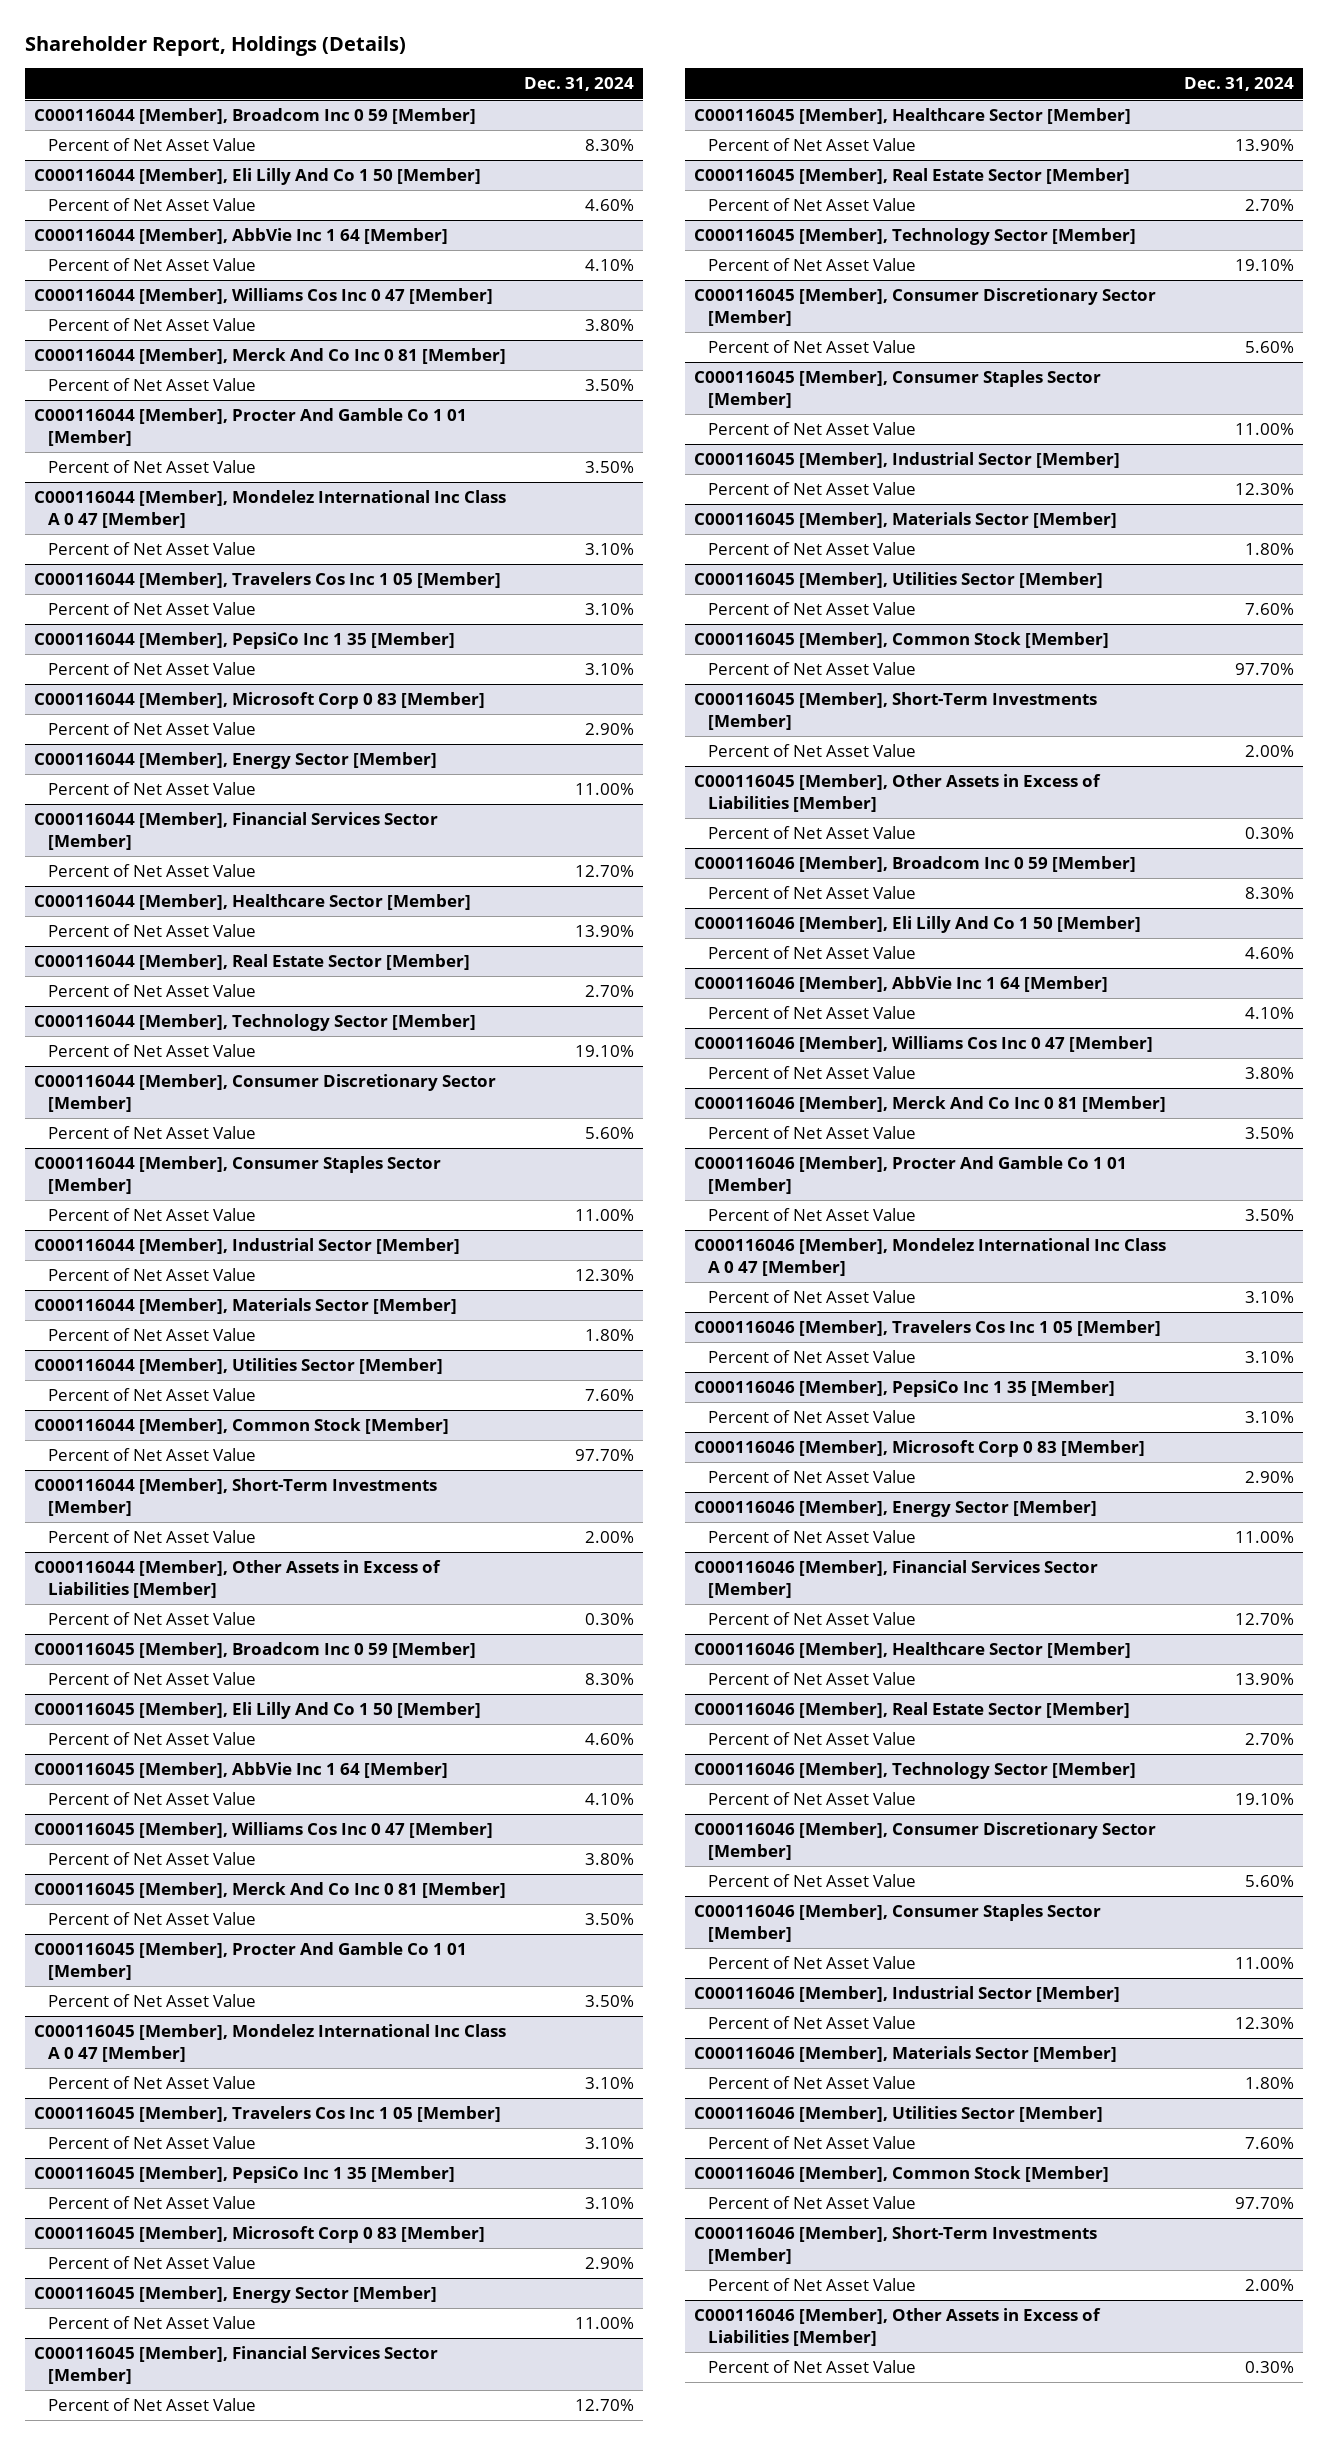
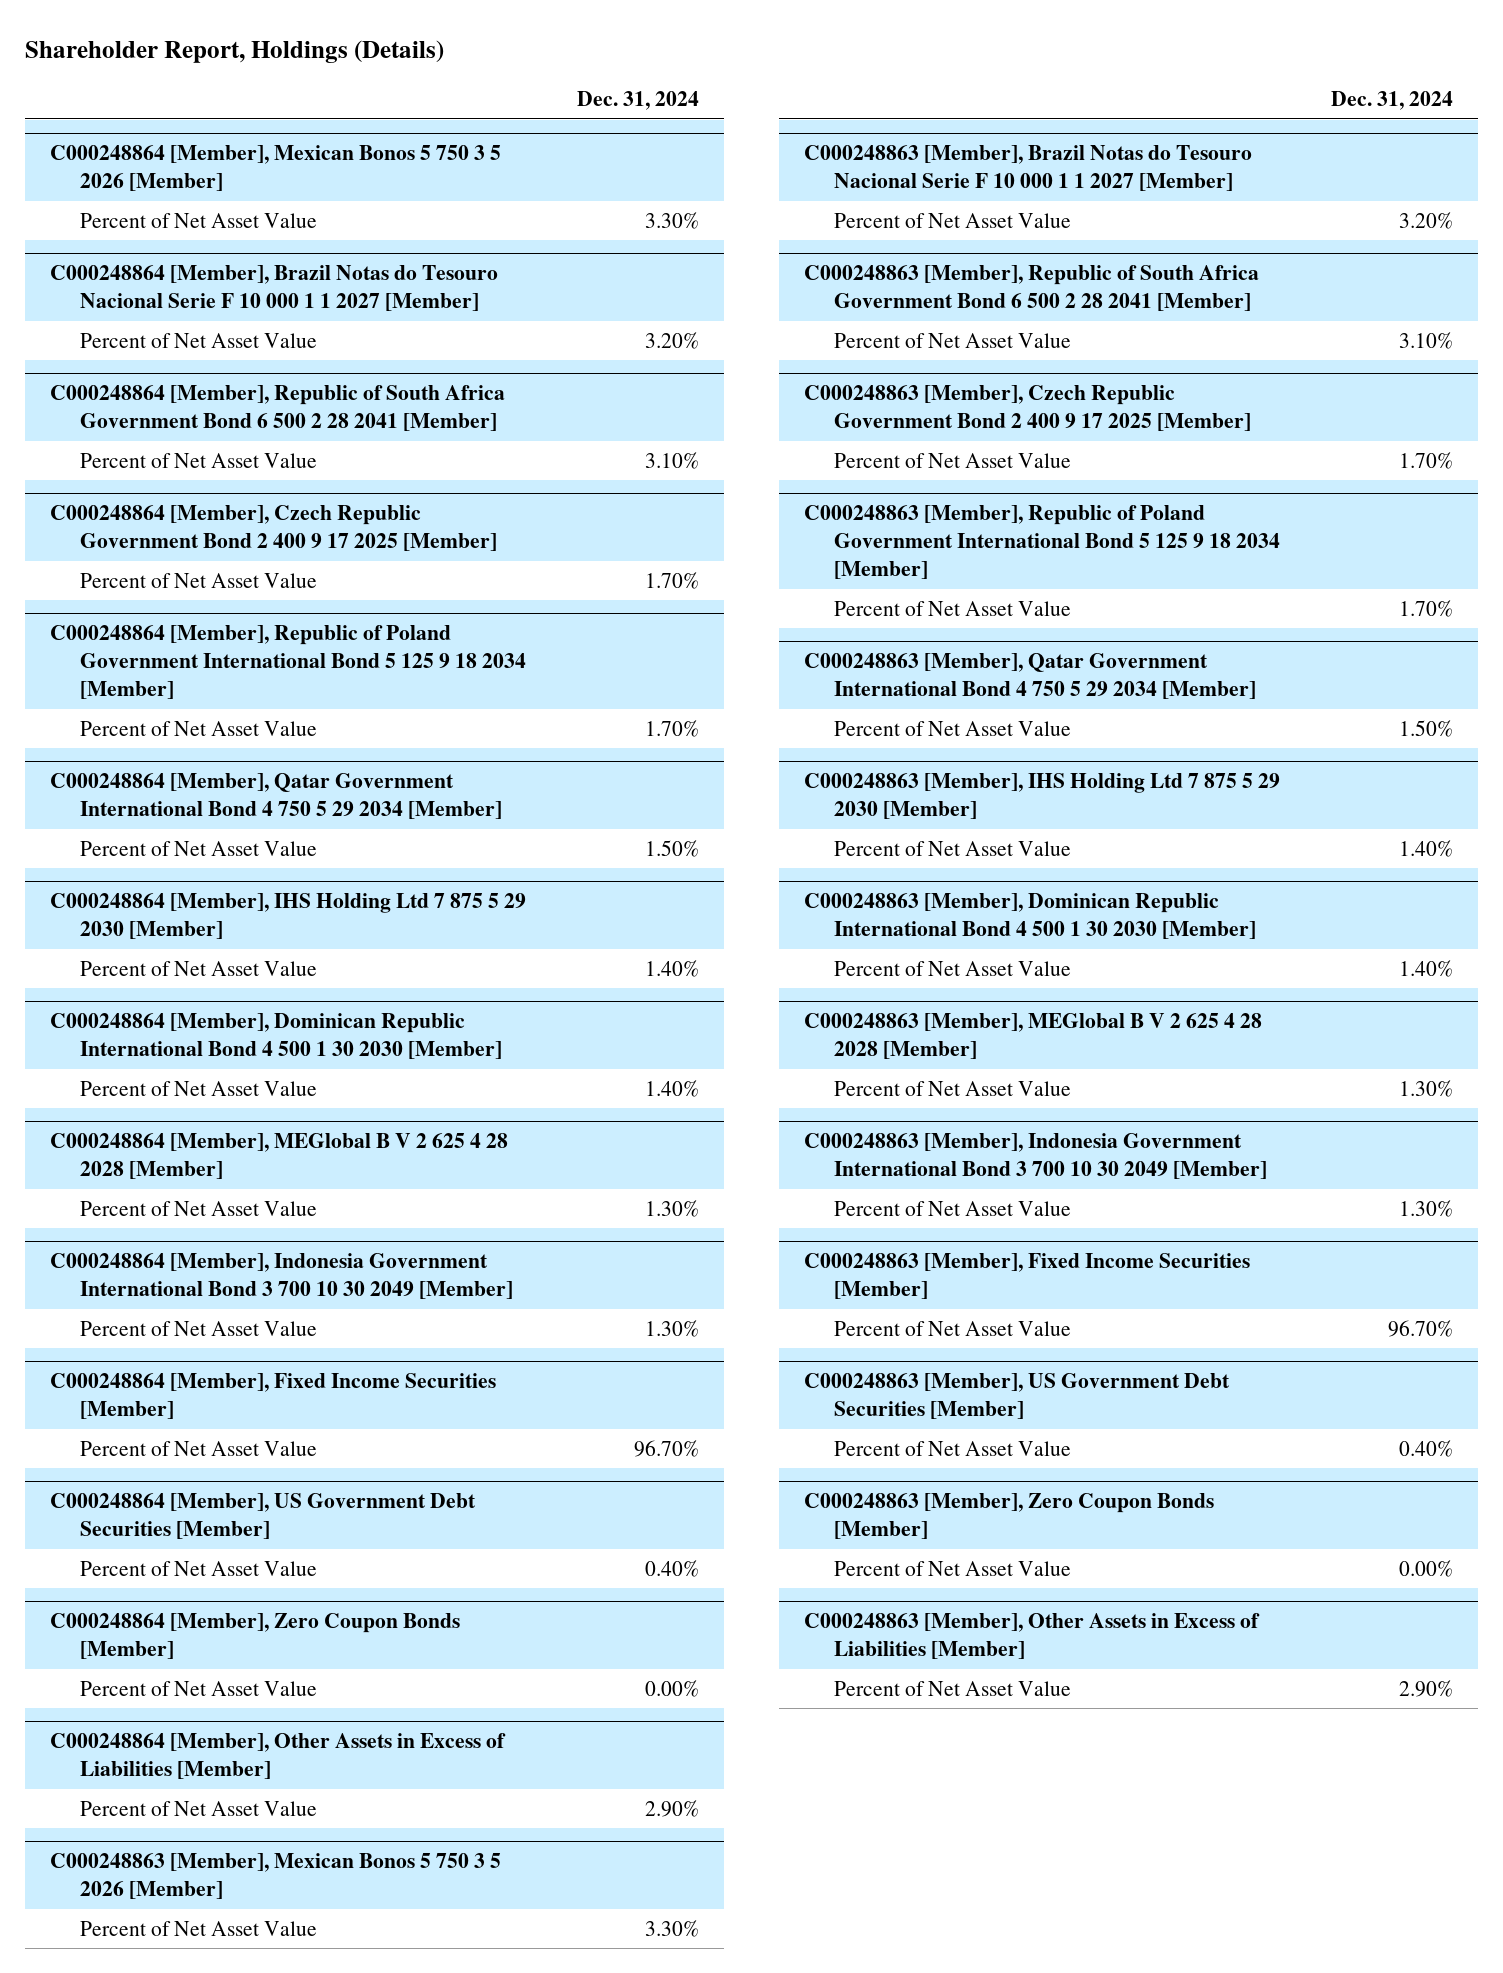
- C000116044 [Member], Broadcom Inc 0 59 [Member]
- Percent of Net Asset Value | 8.30%
- C000116044 [Member], Eli Lilly And Co 1 50 [Member]
- Percent of Net Asset Value | 4.60%
- C000116044 [Member], AbbVie Inc 1 64 [Member]
- Percent of Net Asset Value | 4.10%
- C000116044 [Member], Williams Cos Inc 0 47 [Member]
- Percent of Net Asset Value | 3.80%
- C000116044 [Member], Merck And Co Inc 0 81 [Member]
- Percent of Net Asset Value | 3.50%
- C000116044 [Member], Procter And Gamble Co 1 01 [Member]
- Percent of Net Asset Value | 3.50%
- C000116044 [Member], Mondelez International Inc Class A 0 47 [Member]
- Percent of Net Asset Value | 3.10%
- C000116044 [Member], Travelers Cos Inc 1 05 [Member]
- Percent of Net Asset Value | 3.10%
- C000116044 [Member], PepsiCo Inc 1 35 [Member]
- Percent of Net Asset Value | 3.10%
- C000116044 [Member], Microsoft Corp 0 83 [Member]
- Percent of Net Asset Value | 2.90%
- C000116044 [Member], Energy Sector [Member]
- Percent of Net Asset Value | 11.00%
- C000116044 [Member], Financial Services Sector [Member]
- Percent of Net Asset Value | 12.70%
- C000116044 [Member], Healthcare Sector [Member]
- Percent of Net Asset Value | 13.90%
- C000116044 [Member], Real Estate Sector [Member]
- Percent of Net Asset Value | 2.70%
- C000116044 [Member], Technology Sector [Member]
- Percent of Net Asset Value | 19.10%
- C000116044 [Member], Consumer Discretionary Sector [Member]
- Percent of Net Asset Value | 5.60%
- C000116044 [Member], Consumer Staples Sector [Member]
- Percent of Net Asset Value | 11.00%
- C000116044 [Member], Industrial Sector [Member]
- Percent of Net Asset Value | 12.30%
- C000116044 [Member], Materials Sector [Member]
- Percent of Net Asset Value | 1.80%
- C000116044 [Member], Utilities Sector [Member]
- Percent of Net Asset Value | 7.60%
- C000116044 [Member], Common Stock [Member]
- Percent of Net Asset Value | 97.70%
- C000116044 [Member], Short-Term Investments [Member]
- Percent of Net Asset Value | 2.00%
- C000116044 [Member], Other Assets in Excess of Liabilities [Member]
- Percent of Net Asset Value | 0.30%
- C000116045 [Member], Broadcom Inc 0 59 [Member]
- Percent of Net Asset Value | 8.30%
- C000116045 [Member], Eli Lilly And Co 1 50 [Member]
- Percent of Net Asset Value | 4.60%
- C000116045 [Member], AbbVie Inc 1 64 [Member]
- Percent of Net Asset Value | 4.10%
- C000116045 [Member], Williams Cos Inc 0 47 [Member]
- Percent of Net Asset Value | 3.80%
- C000116045 [Member], Merck And Co Inc 0 81 [Member]
- Percent of Net Asset Value | 3.50%
- C000116045 [Member], Procter And Gamble Co 1 01 [Member]
- Percent of Net Asset Value | 3.50%
- C000116045 [Member], Mondelez International Inc Class A 0 47 [Member]
- Percent of Net Asset Value | 3.10%
- C000116045 [Member], Travelers Cos Inc 1 05 [Member]
- Percent of Net Asset Value | 3.10%
- C000116045 [Member], PepsiCo Inc 1 35 [Member]
+ C000248864 [Member], Mexican Bonos 5 750 3 5 2026 [Member]
+ Percent of Net Asset Value | 3.30%
+ C000248864 [Member], Brazil Notas do Tesouro Nacional Serie F 10 000 1 1 2027 [Member]
+ Percent of Net Asset Value | 3.20%
+ C000248864 [Member], Republic of South Africa Government Bond 6 500 2 28 2041 [Member]
- C000116045 [Member], Microsoft Corp 0 83 [Member]
+ C000248864 [Member], Czech Republic Government Bond 2 400 9 17 2025 [Member]
+ Percent of Net Asset Value | 1.70%
+ C000248864 [Member], Republic of Poland Government International Bond 5 125 9 18 2034 [Member]
+ Percent of Net Asset Value | 1.70%
+ C000248864 [Member], Qatar Government International Bond 4 750 5 29 2034 [Member]
+ Percent of Net Asset Value | 1.50%
+ C000248864 [Member], IHS Holding Ltd 7 875 5 29 2030 [Member]
+ Percent of Net Asset Value | 1.40%
+ C000248864 [Member], Dominican Republic International Bond 4 500 1 30 2030 [Member]
+ Percent of Net Asset Value | 1.40%
+ C000248864 [Member], MEGlobal B V 2 625 4 28 2028 [Member]
+ Percent of Net Asset Value | 1.30%
+ C000248864 [Member], Indonesia Government International Bond 3 700 10 30 2049 [Member]
+ Percent of Net Asset Value | 1.30%
+ C000248864 [Member], Fixed Income Securities [Member]
+ Percent of Net Asset Value | 96.70%
+ C000248864 [Member], US Government Debt Securities [Member]
+ Percent of Net Asset Value | 0.40%
+ C000248864 [Member], Zero Coupon Bonds [Member]
+ Percent of Net Asset Value | 0.00%
+ C000248864 [Member], Other Assets in Excess of Liabilities [Member]
- C000116045 [Member], Energy Sector [Member]
- Percent of Net Asset Value | 11.00%
- C000116045 [Member], Financial Services Sector [Member]
- Percent of Net Asset Value | 12.70%
- C000116045 [Member], Healthcare Sector [Member]
- Percent of Net Asset Value | 13.90%
- C000116045 [Member], Real Estate Sector [Member]
- Percent of Net Asset Value | 2.70%
- C000116045 [Member], Technology Sector [Member]
- Percent of Net Asset Value | 19.10%
- C000116045 [Member], Consumer Discretionary Sector [Member]
- Percent of Net Asset Value | 5.60%
- C000116045 [Member], Consumer Staples Sector [Member]
- Percent of Net Asset Value | 11.00%
- C000116045 [Member], Industrial Sector [Member]
- Percent of Net Asset Value | 12.30%
- C000116045 [Member], Materials Sector [Member]
- Percent of Net Asset Value | 1.80%
- C000116045 [Member], Utilities Sector [Member]
- Percent of Net Asset Value | 7.60%
- C000116045 [Member], Common Stock [Member]
- Percent of Net Asset Value | 97.70%
- C000116045 [Member], Short-Term Investments [Member]
- Percent of Net Asset Value | 2.00%
- C000116045 [Member], Other Assets in Excess of Liabilities [Member]
- Percent of Net Asset Value | 0.30%
- C000116046 [Member], Broadcom Inc 0 59 [Member]
- Percent of Net Asset Value | 8.30%
- C000116046 [Member], Eli Lilly And Co 1 50 [Member]
- Percent of Net Asset Value | 4.60%
- C000116046 [Member], AbbVie Inc 1 64 [Member]
- Percent of Net Asset Value | 4.10%
- C000116046 [Member], Williams Cos Inc 0 47 [Member]
- Percent of Net Asset Value | 3.80%
- C000116046 [Member], Merck And Co Inc 0 81 [Member]
- Percent of Net Asset Value | 3.50%
- C000116046 [Member], Procter And Gamble Co 1 01 [Member]
- Percent of Net Asset Value | 3.50%
- C000116046 [Member], Mondelez International Inc Class A 0 47 [Member]
- Percent of Net Asset Value | 3.10%
- C000116046 [Member], Travelers Cos Inc 1 05 [Member]
- Percent of Net Asset Value | 3.10%
- C000116046 [Member], PepsiCo Inc 1 35 [Member]
+ C000248863 [Member], Mexican Bonos 5 750 3 5 2026 [Member]
+ Percent of Net Asset Value | 3.30%
+ C000248863 [Member], Brazil Notas do Tesouro Nacional Serie F 10 000 1 1 2027 [Member]
+ Percent of Net Asset Value | 3.20%
+ C000248863 [Member], Republic of South Africa Government Bond 6 500 2 28 2041 [Member]
- C000116046 [Member], Microsoft Corp 0 83 [Member]
+ C000248863 [Member], Czech Republic Government Bond 2 400 9 17 2025 [Member]
+ Percent of Net Asset Value | 1.70%
+ C000248863 [Member], Republic of Poland Government International Bond 5 125 9 18 2034 [Member]
+ Percent of Net Asset Value | 1.70%
+ C000248863 [Member], Qatar Government International Bond 4 750 5 29 2034 [Member]
+ Percent of Net Asset Value | 1.50%
+ C000248863 [Member], IHS Holding Ltd 7 875 5 29 2030 [Member]
+ Percent of Net Asset Value | 1.40%
+ C000248863 [Member], Dominican Republic International Bond 4 500 1 30 2030 [Member]
+ Percent of Net Asset Value | 1.40%
+ C000248863 [Member], MEGlobal B V 2 625 4 28 2028 [Member]
+ Percent of Net Asset Value | 1.30%
+ C000248863 [Member], Indonesia Government International Bond 3 700 10 30 2049 [Member]
+ Percent of Net Asset Value | 1.30%
+ C000248863 [Member], Fixed Income Securities [Member]
+ Percent of Net Asset Value | 96.70%
+ C000248863 [Member], US Government Debt Securities [Member]
+ Percent of Net Asset Value | 0.40%
+ C000248863 [Member], Zero Coupon Bonds [Member]
+ Percent of Net Asset Value | 0.00%
+ C000248863 [Member], Other Assets in Excess of Liabilities [Member]
- C000116046 [Member], Energy Sector [Member]
- Percent of Net Asset Value | 11.00%
- C000116046 [Member], Financial Services Sector [Member]
- Percent of Net Asset Value | 12.70%
- C000116046 [Member], Healthcare Sector [Member]
- Percent of Net Asset Value | 13.90%
- C000116046 [Member], Real Estate Sector [Member]
- Percent of Net Asset Value | 2.70%
- C000116046 [Member], Technology Sector [Member]
- Percent of Net Asset Value | 19.10%
- C000116046 [Member], Consumer Discretionary Sector [Member]
- Percent of Net Asset Value | 5.60%
- C000116046 [Member], Consumer Staples Sector [Member]
- Percent of Net Asset Value | 11.00%
- C000116046 [Member], Industrial Sector [Member]
- Percent of Net Asset Value | 12.30%
- C000116046 [Member], Materials Sector [Member]
- Percent of Net Asset Value | 1.80%
- C000116046 [Member], Utilities Sector [Member]
- Percent of Net Asset Value | 7.60%
- C000116046 [Member], Common Stock [Member]
- Percent of Net Asset Value | 97.70%
- C000116046 [Member], Short-Term Investments [Member]
- Percent of Net Asset Value | 2.00%
- C000116046 [Member], Other Assets in Excess of Liabilities [Member]
- Percent of Net Asset Value | 0.30%

